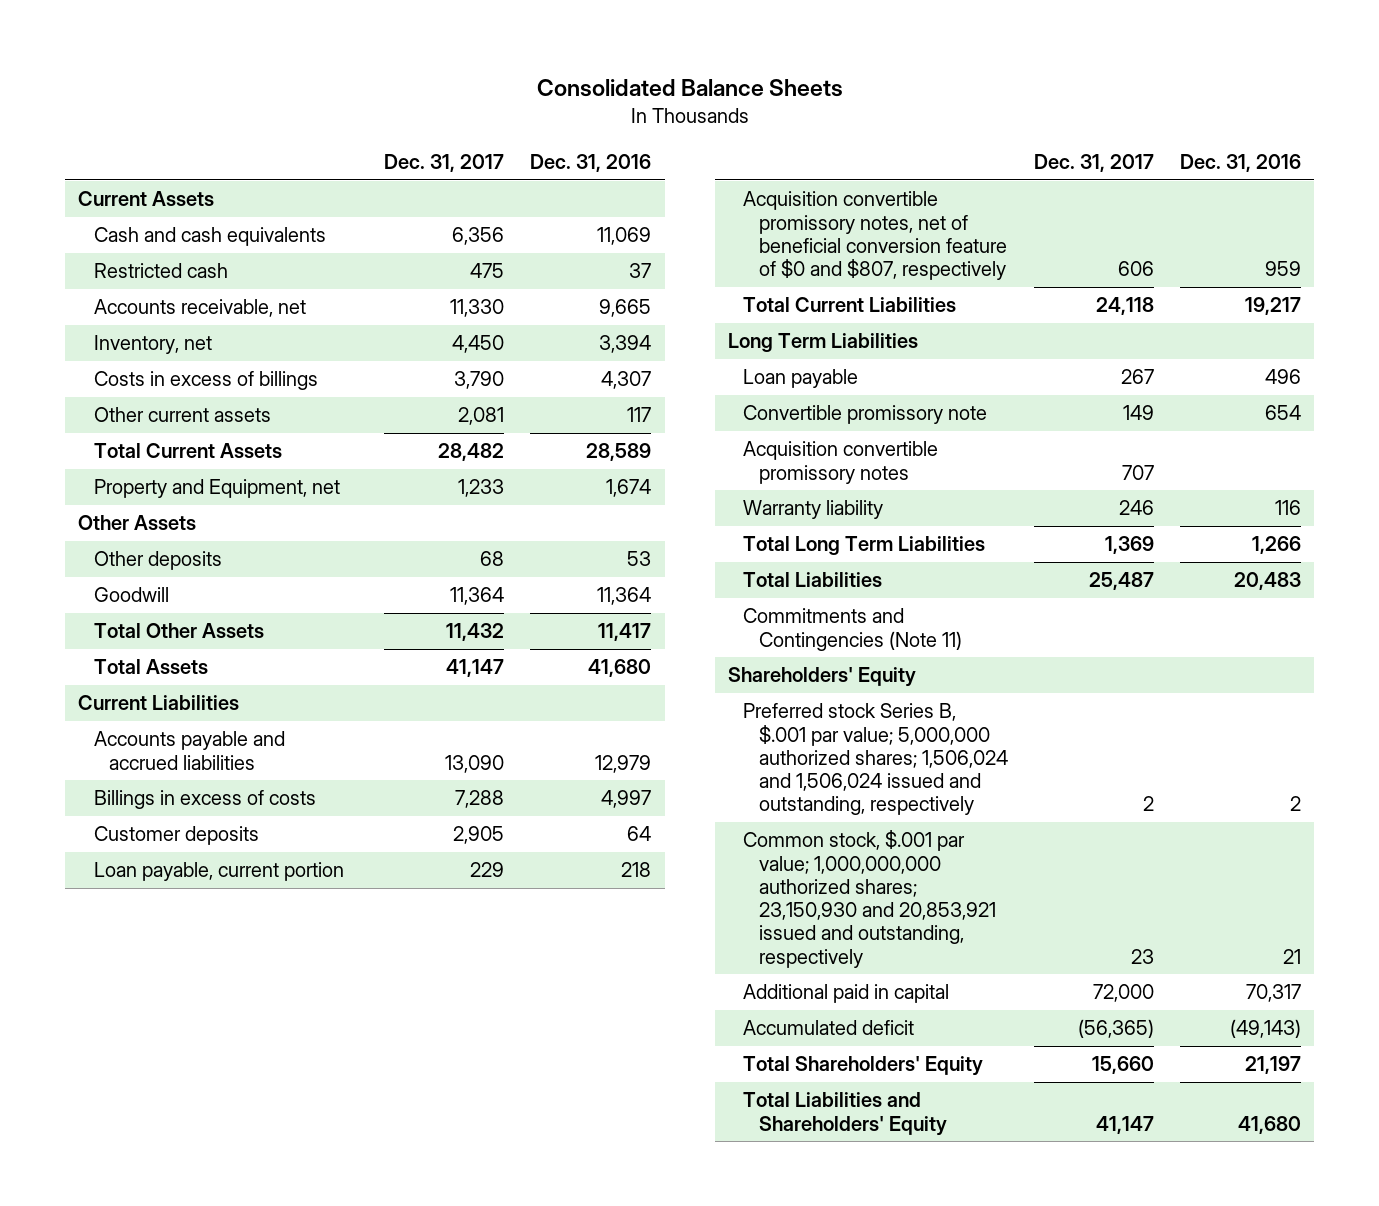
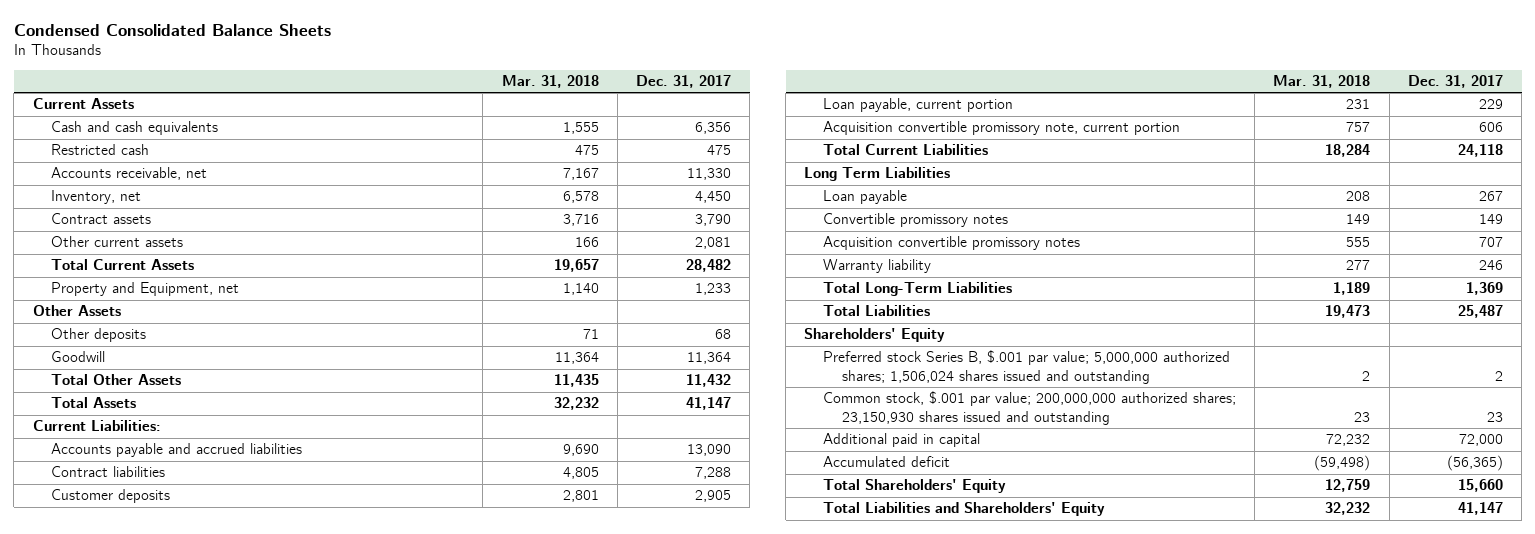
- Consolidated Balance Sheets
+ Condensed Consolidated Balance Sheets
- | Dec. 31, 2017 | Dec. 31, 2016
+ | Mar. 31, 2018 | Dec. 31, 2017
- Costs in excess of billings | 3,790 | 4,307
+ Contract assets | 3,716 | 3,790
- Current Liabilities
+ Current Liabilities:
- Billings in excess of costs | 7,288 | 4,997
+ Contract liabilities | 4,805 | 7,288
- Acquisition convertible promissory notes, net of beneficial conversion feature of $0 and $807, respectively | 606 | 959
+ Acquisition convertible promissory note, current portion | 757 | 606
- Convertible promissory note | 149 | 654
+ Convertible promissory notes | 149 | 149
- Total Long Term Liabilities | 1,369 | 1,266
+ Total Long-Term Liabilities | 1,189 | 1,369
- Commitments and Contingencies (Note 11)
- Preferred stock Series B, $.001 par value; 5,000,000 authorized shares; 1,506,024 and 1,506,024 issued and outstanding, respectively | 2 | 2
- Common stock, $.001 par value; 1,000,000,000 authorized shares; 23,150,930 and 20,853,921 issued and outstanding, respectively | 23 | 21
+ Preferred stock Series B, $.001 par value; 5,000,000 authorized shares; 1,506,024 shares issued and outstanding | 2 | 2
+ Common stock, $.001 par value; 200,000,000 authorized shares; 23,150,930 shares issued and outstanding | 23 | 23

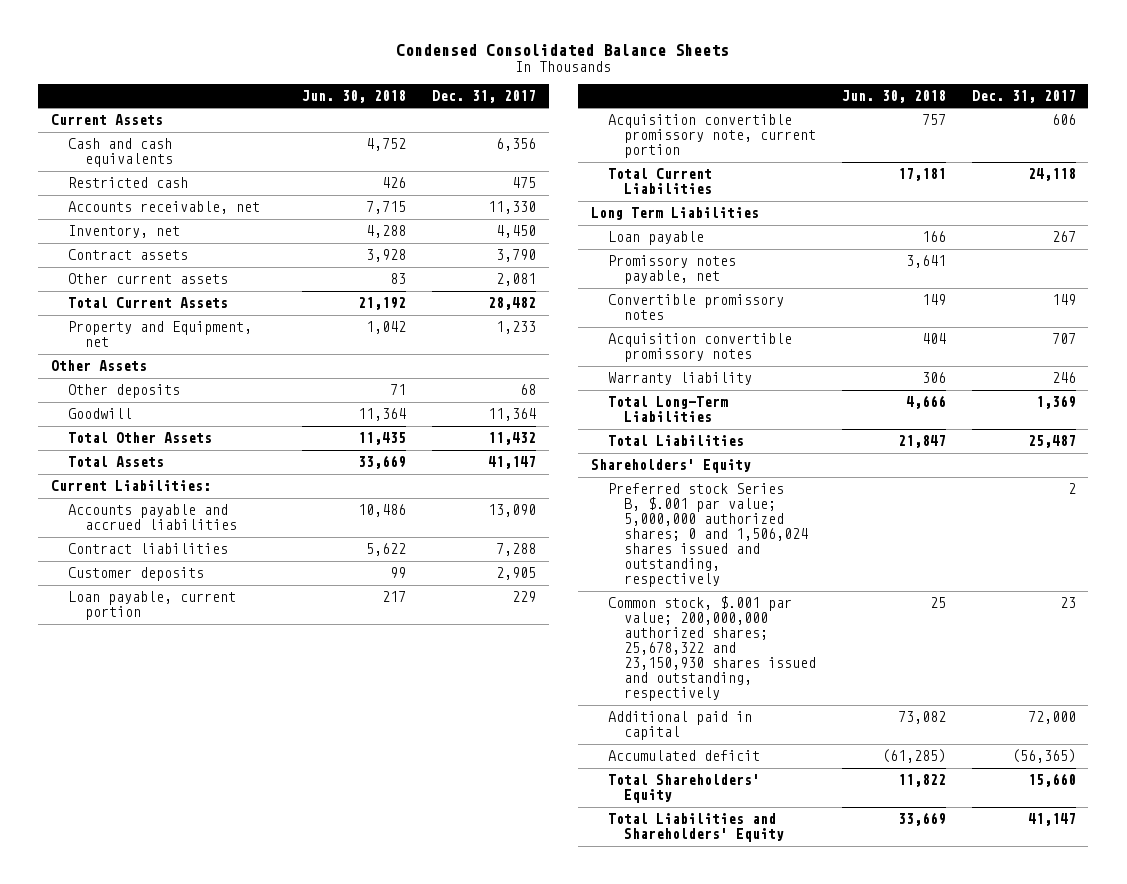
- | Mar. 31, 2018 | Dec. 31, 2017
+ | Jun. 30, 2018 | Dec. 31, 2017
+ Promissory notes payable, net | 3,641 |
- Preferred stock Series B, $.001 par value; 5,000,000 authorized shares; 1,506,024 shares issued and outstanding | 2 | 2
- Common stock, $.001 par value; 200,000,000 authorized shares; 23,150,930 shares issued and outstanding | 23 | 23
+ Preferred stock Series B, $.001 par value; 5,000,000 authorized shares; 0 and 1,506,024 shares issued and outstanding, respectively | | 2
+ Common stock, $.001 par value; 200,000,000 authorized shares; 25,678,322 and 23,150,930 shares issued and outstanding, respectively | 25 | 23

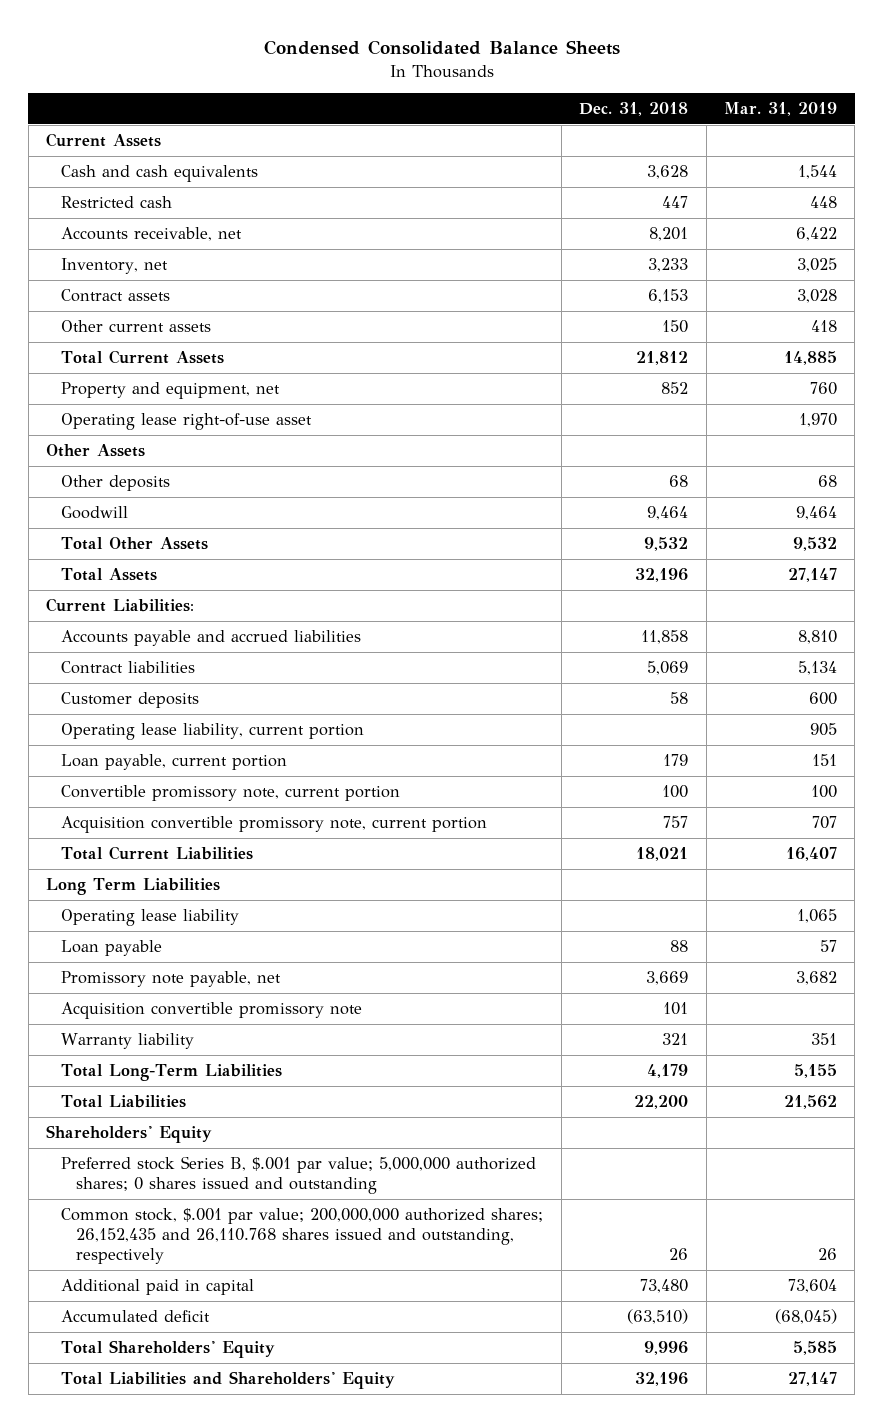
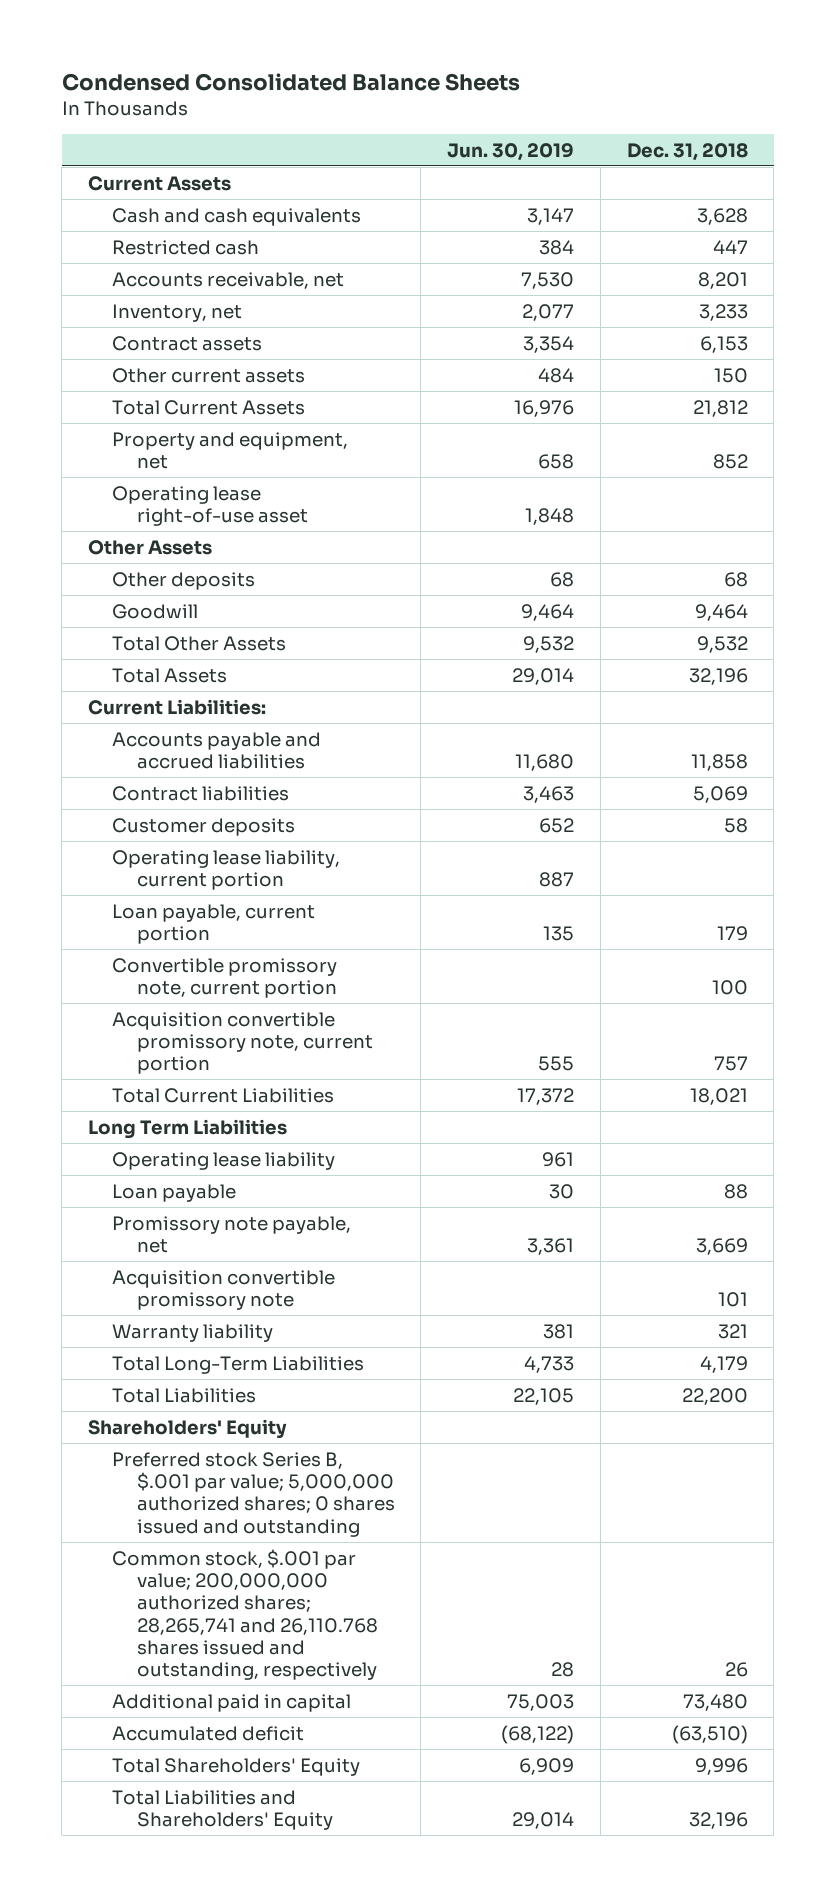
- | Dec. 31, 2018 | Mar. 31, 2019
+ | Jun. 30, 2019 | Dec. 31, 2018
- Common stock, $.001 par value; 200,000,000 authorized shares; 26,152,435 and 26,110.768 shares issued and outstanding, respectively | 26 | 26
+ Common stock, $.001 par value; 200,000,000 authorized shares; 28,265,741 and 26,110.768 shares issued and outstanding, respectively | 28 | 26

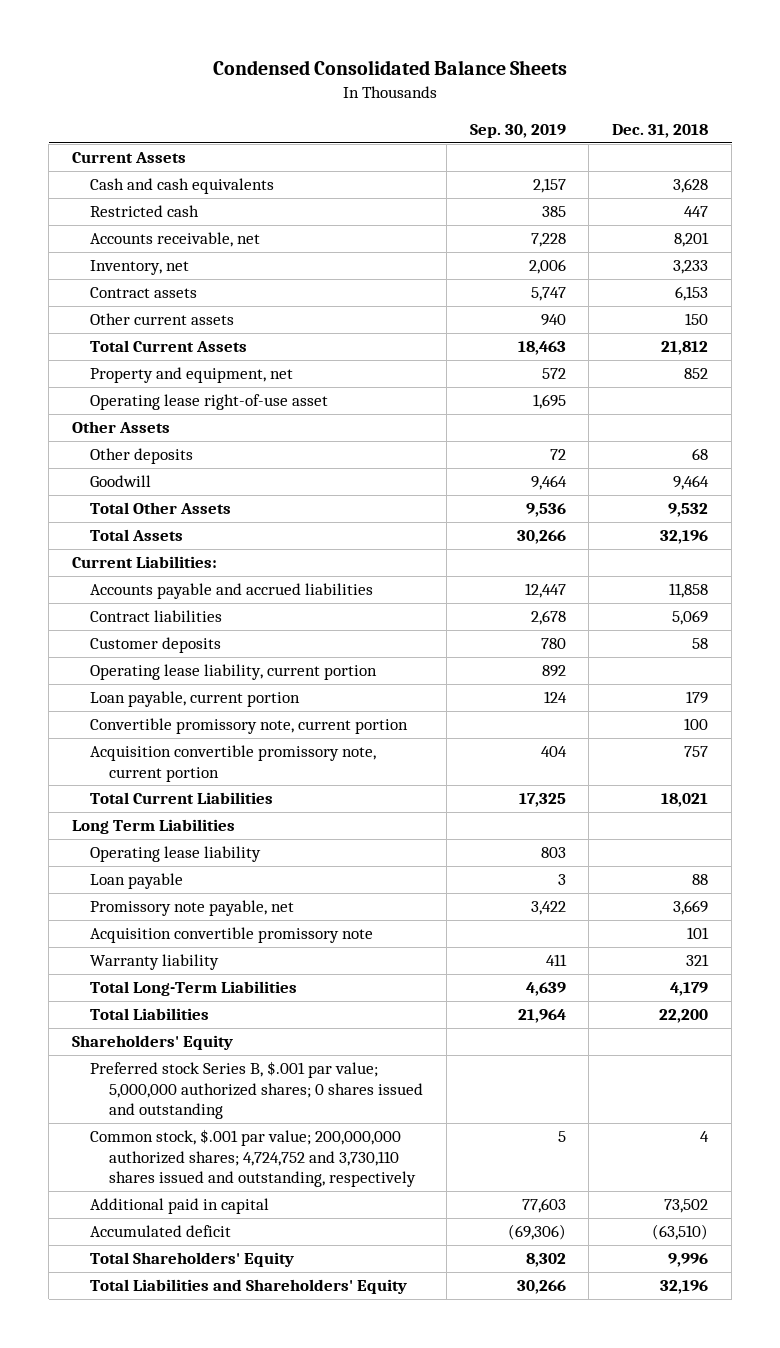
- | Jun. 30, 2019 | Dec. 31, 2018
+ | Sep. 30, 2019 | Dec. 31, 2018
- Common stock, $.001 par value; 200,000,000 authorized shares; 28,265,741 and 26,110.768 shares issued and outstanding, respectively | 28 | 26
- Additional paid in capital | 75,003 | 73,480
+ Common stock, $.001 par value; 200,000,000 authorized shares; 4,724,752 and 3,730,110 shares issued and outstanding, respectively | 5 | 4
+ Additional paid in capital | 77,603 | 73,502

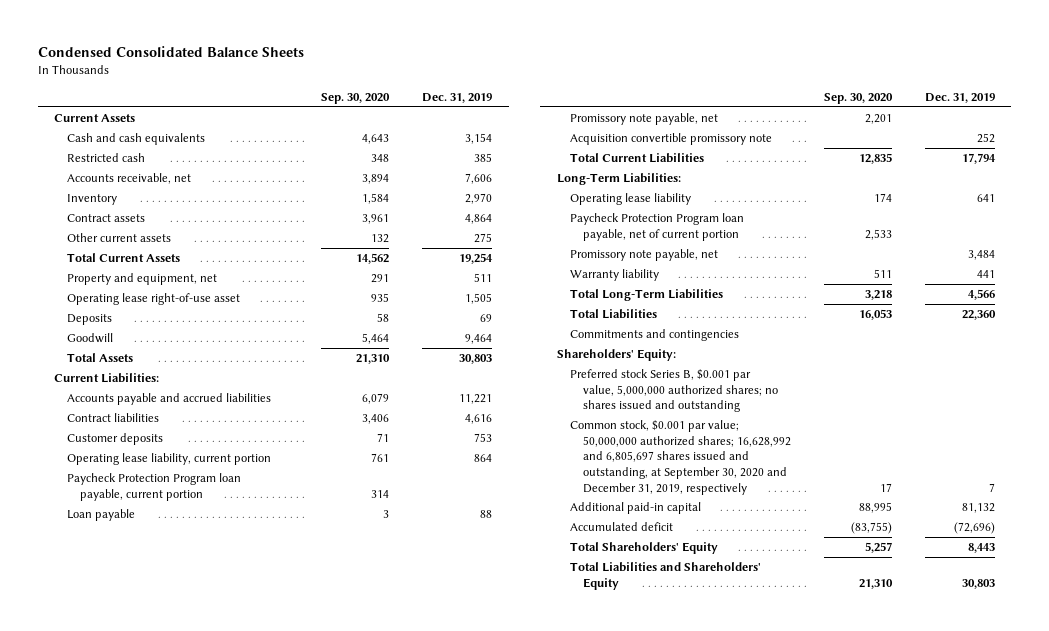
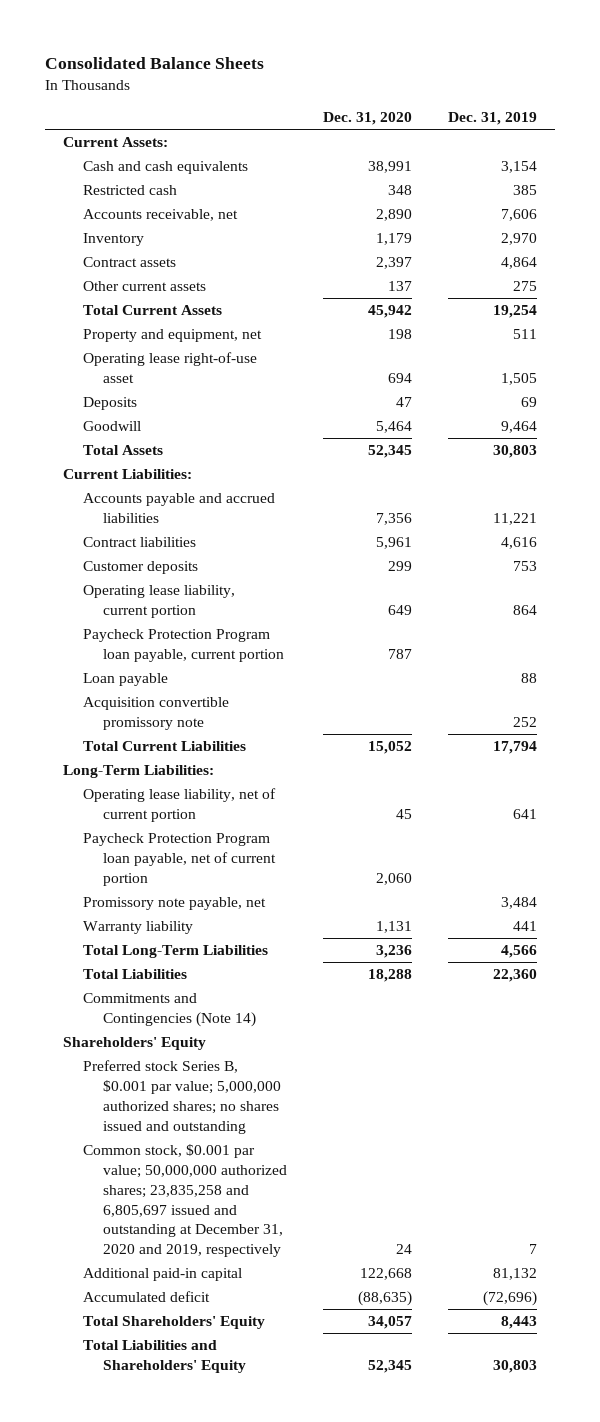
- Condensed Consolidated Balance Sheets
+ Consolidated Balance Sheets
- | Sep. 30, 2020 | Dec. 31, 2019
+ | Dec. 31, 2020 | Dec. 31, 2019
- Current Assets
+ Current Assets:
- Promissory note payable, net | 2,201 |
- Operating lease liability | 174 | 641
+ Operating lease liability, net of current portion | 45 | 641
- Commitments and contingencies
- Shareholders' Equity:
- Preferred stock Series B, $0.001 par value, 5,000,000 authorized shares; no shares issued and outstanding
- Common stock, $0.001 par value; 50,000,000 authorized shares; 16,628,992 and 6,805,697 shares issued and outstanding, at September 30, 2020 and December 31, 2019, respectively | 17 | 7
+ Commitments and Contingencies (Note 14)
+ Shareholders' Equity
+ Preferred stock Series B, $0.001 par value; 5,000,000 authorized shares; no shares issued and outstanding
+ Common stock, $0.001 par value; 50,000,000 authorized shares; 23,835,258 and 6,805,697 issued and outstanding at December 31, 2020 and 2019, respectively | 24 | 7

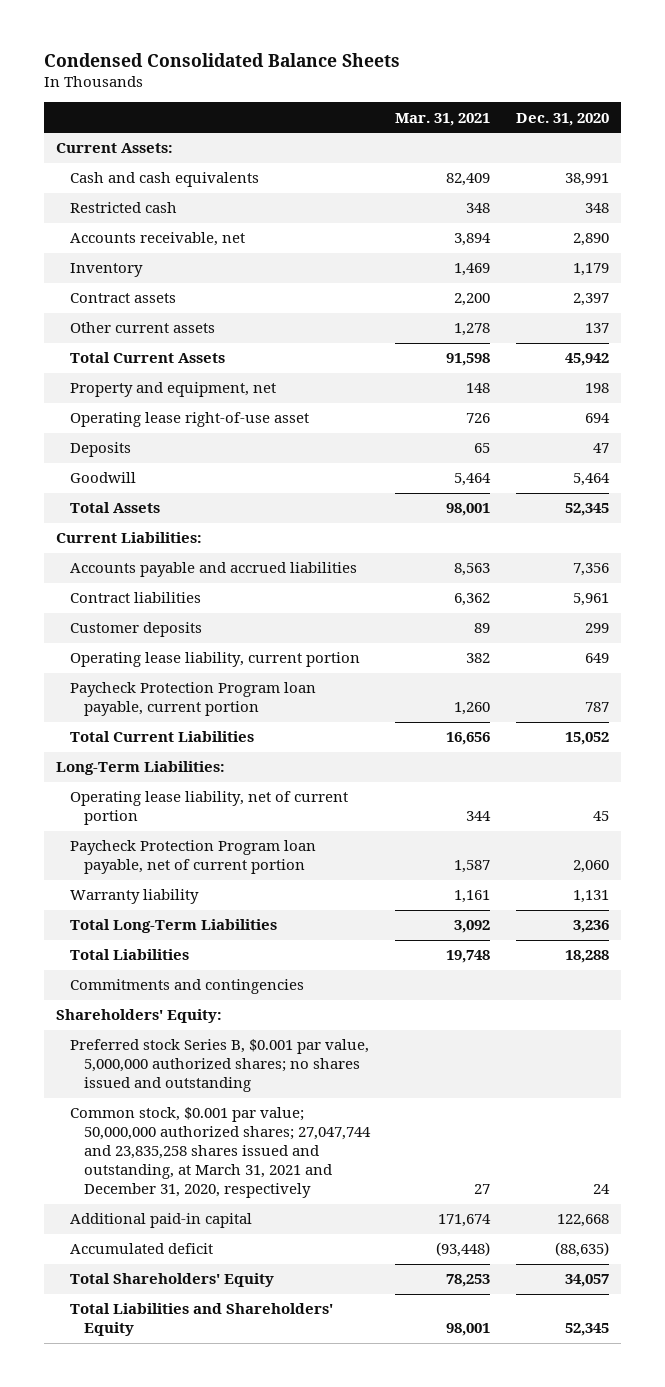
- Consolidated Balance Sheets
+ Condensed Consolidated Balance Sheets
- | Dec. 31, 2020 | Dec. 31, 2019
+ | Mar. 31, 2021 | Dec. 31, 2020
- Loan payable | | 88
- Acquisition convertible promissory note | | 252
- Promissory note payable, net | | 3,484
- Commitments and Contingencies (Note 14)
- Shareholders' Equity
- Preferred stock Series B, $0.001 par value; 5,000,000 authorized shares; no shares issued and outstanding
- Common stock, $0.001 par value; 50,000,000 authorized shares; 23,835,258 and 6,805,697 issued and outstanding at December 31, 2020 and 2019, respectively | 24 | 7
+ Commitments and contingencies
+ Shareholders' Equity:
+ Preferred stock Series B, $0.001 par value, 5,000,000 authorized shares; no shares issued and outstanding
+ Common stock, $0.001 par value; 50,000,000 authorized shares; 27,047,744 and 23,835,258 shares issued and outstanding, at March 31, 2021 and December 31, 2020, respectively | 27 | 24

